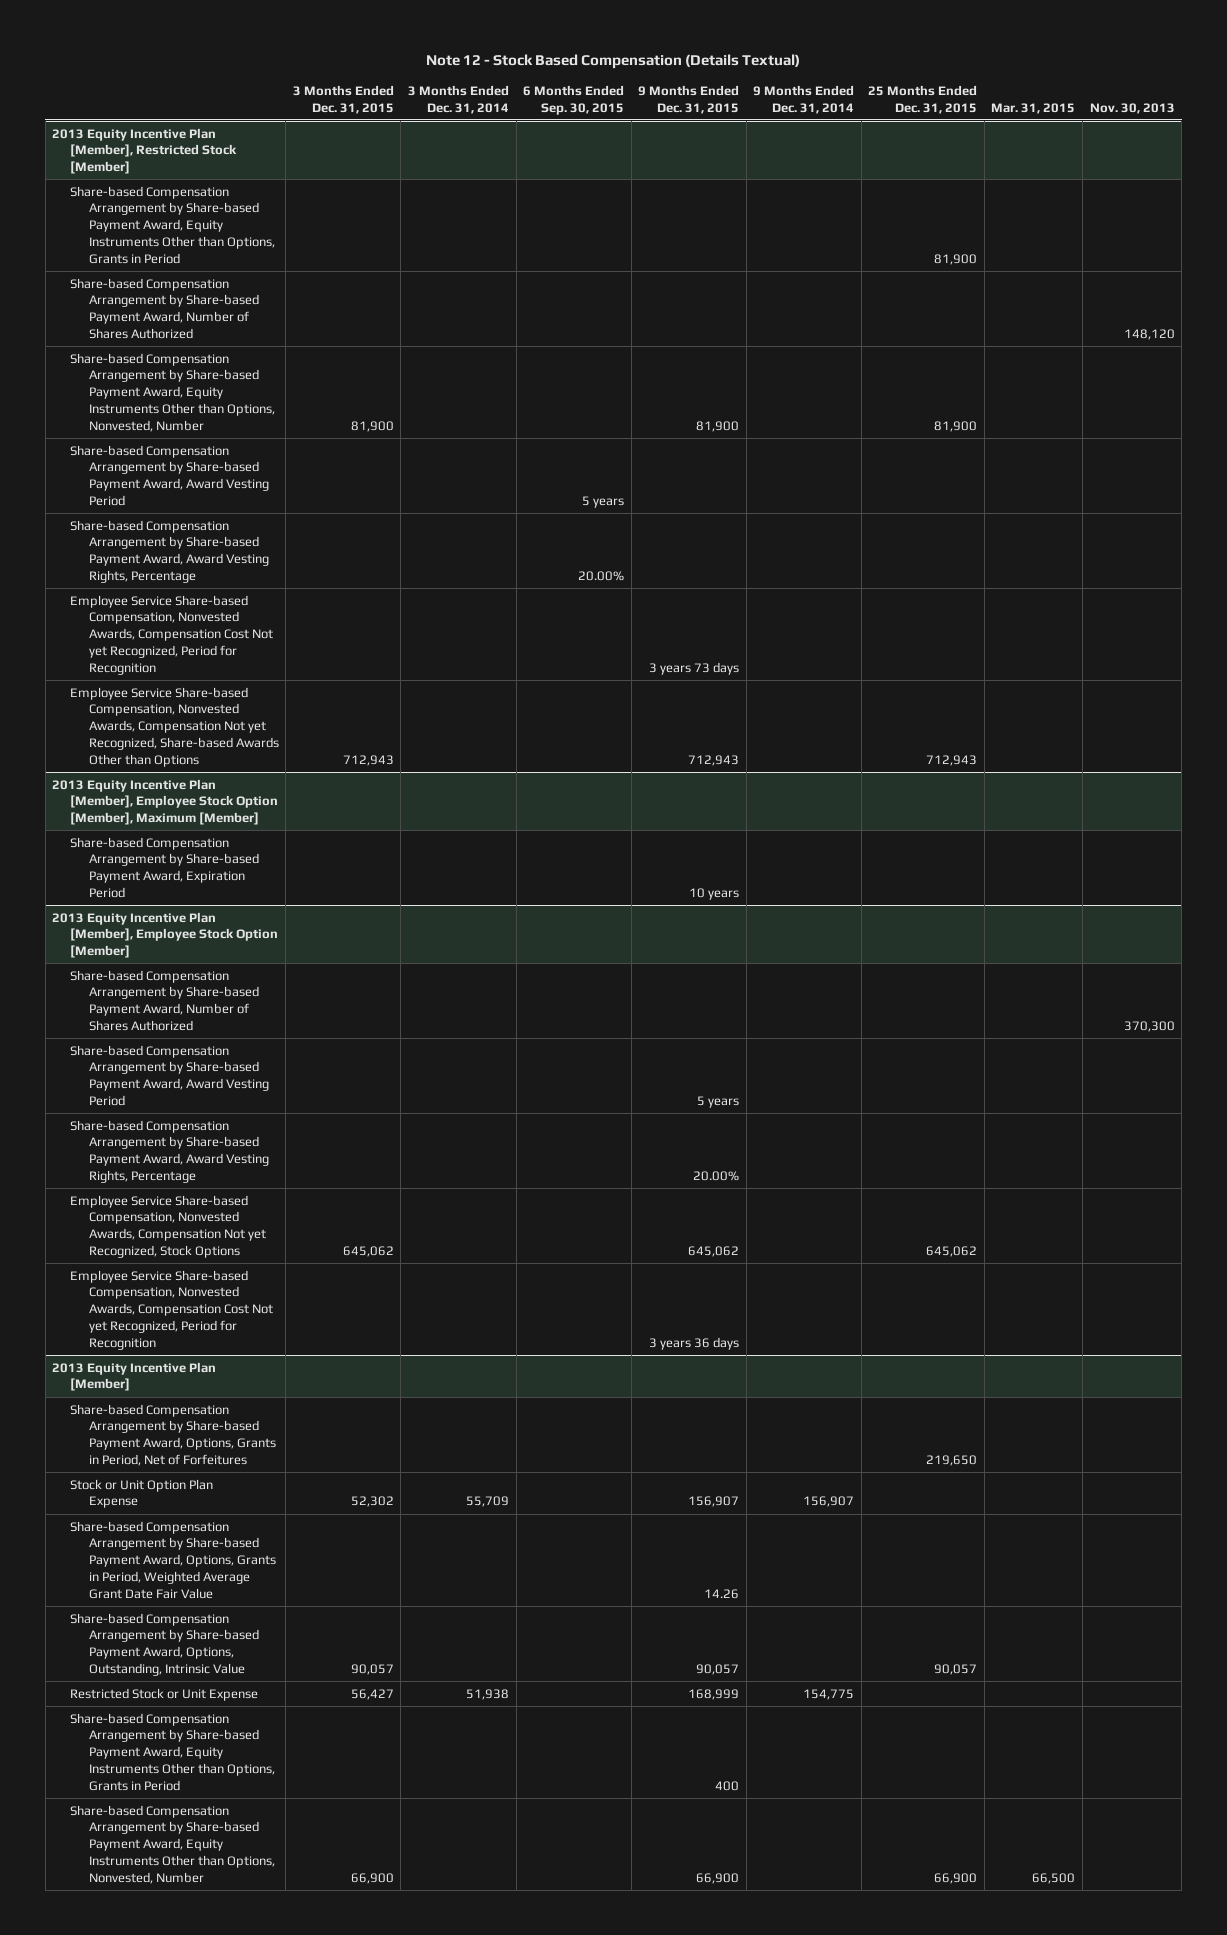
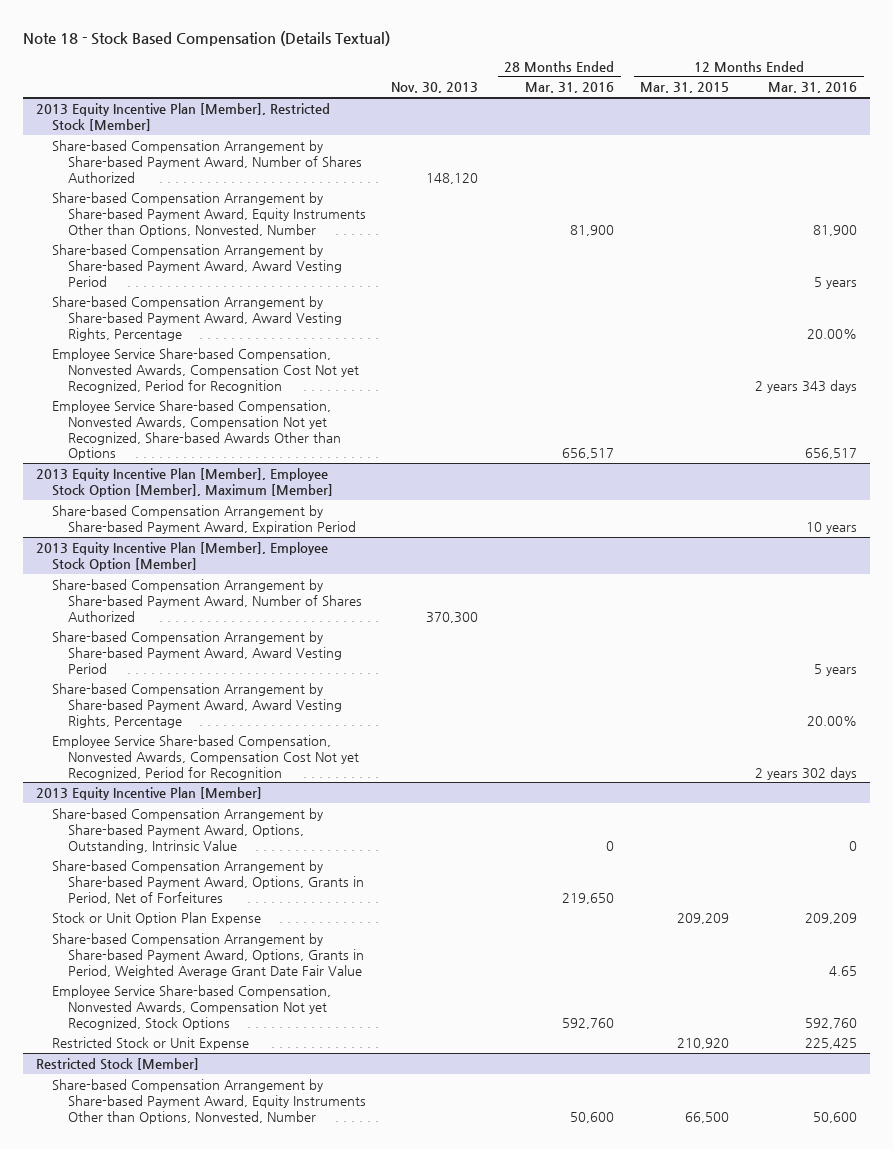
- Note 12 - Stock Based Compensation (Details Textual)
+ Note 18 - Stock Based Compensation (Details Textual)
- | 3 Months Ended Dec. 31, 2015 | 3 Months Ended Dec. 31, 2014 | 6 Months Ended Sep. 30, 2015 | 9 Months Ended Dec. 31, 2015 | 9 Months Ended Dec. 31, 2014 | 25 Months Ended Dec. 31, 2015 | Mar. 31, 2015 | Nov. 30, 2013
+ | Nov. 30, 2013 | 28 Months Ended Mar. 31, 2016 | 12 Months Ended Mar. 31, 2015 | 12 Months Ended Mar. 31, 2016
@ 2013 Equity Incentive Plan [Member], Restricted Stock [Member]
- Share-based Compensation Arrangement by Share-based Payment Award, Equity Instruments Other than Options, Grants in Period | | | | | | 81,900 | |
@ 2013 Equity Incentive Plan [Member], Employee Stock Option [Member]
- Employee Service Share-based Compensation, Nonvested Awards, Compensation Not yet Recognized, Stock Options | 645,062 | | | 645,062 | | 645,062 | |
@ 2013 Equity Incentive Plan [Member]
moved up: Share-based Compensation Arrangement by Share-based Payment Award, Options, Outstanding, Intrinsic Value | | 0 | | 0
+ Employee Service Share-based Compensation, Nonvested Awards, Compensation Not yet Recognized, Stock Options | | 592,760 | | 592,760
- Share-based Compensation Arrangement by Share-based Payment Award, Equity Instruments Other than Options, Grants in Period | | | | 400 | | | |
- Share-based Compensation Arrangement by Share-based Payment Award, Equity Instruments Other than Options, Nonvested, Number | 66,900 | | | 66,900 | | 66,900 | 66,500 |
+ Restricted Stock [Member]
+ Share-based Compensation Arrangement by Share-based Payment Award, Equity Instruments Other than Options, Nonvested, Number | | 50,600 | 66,500 | 50,600

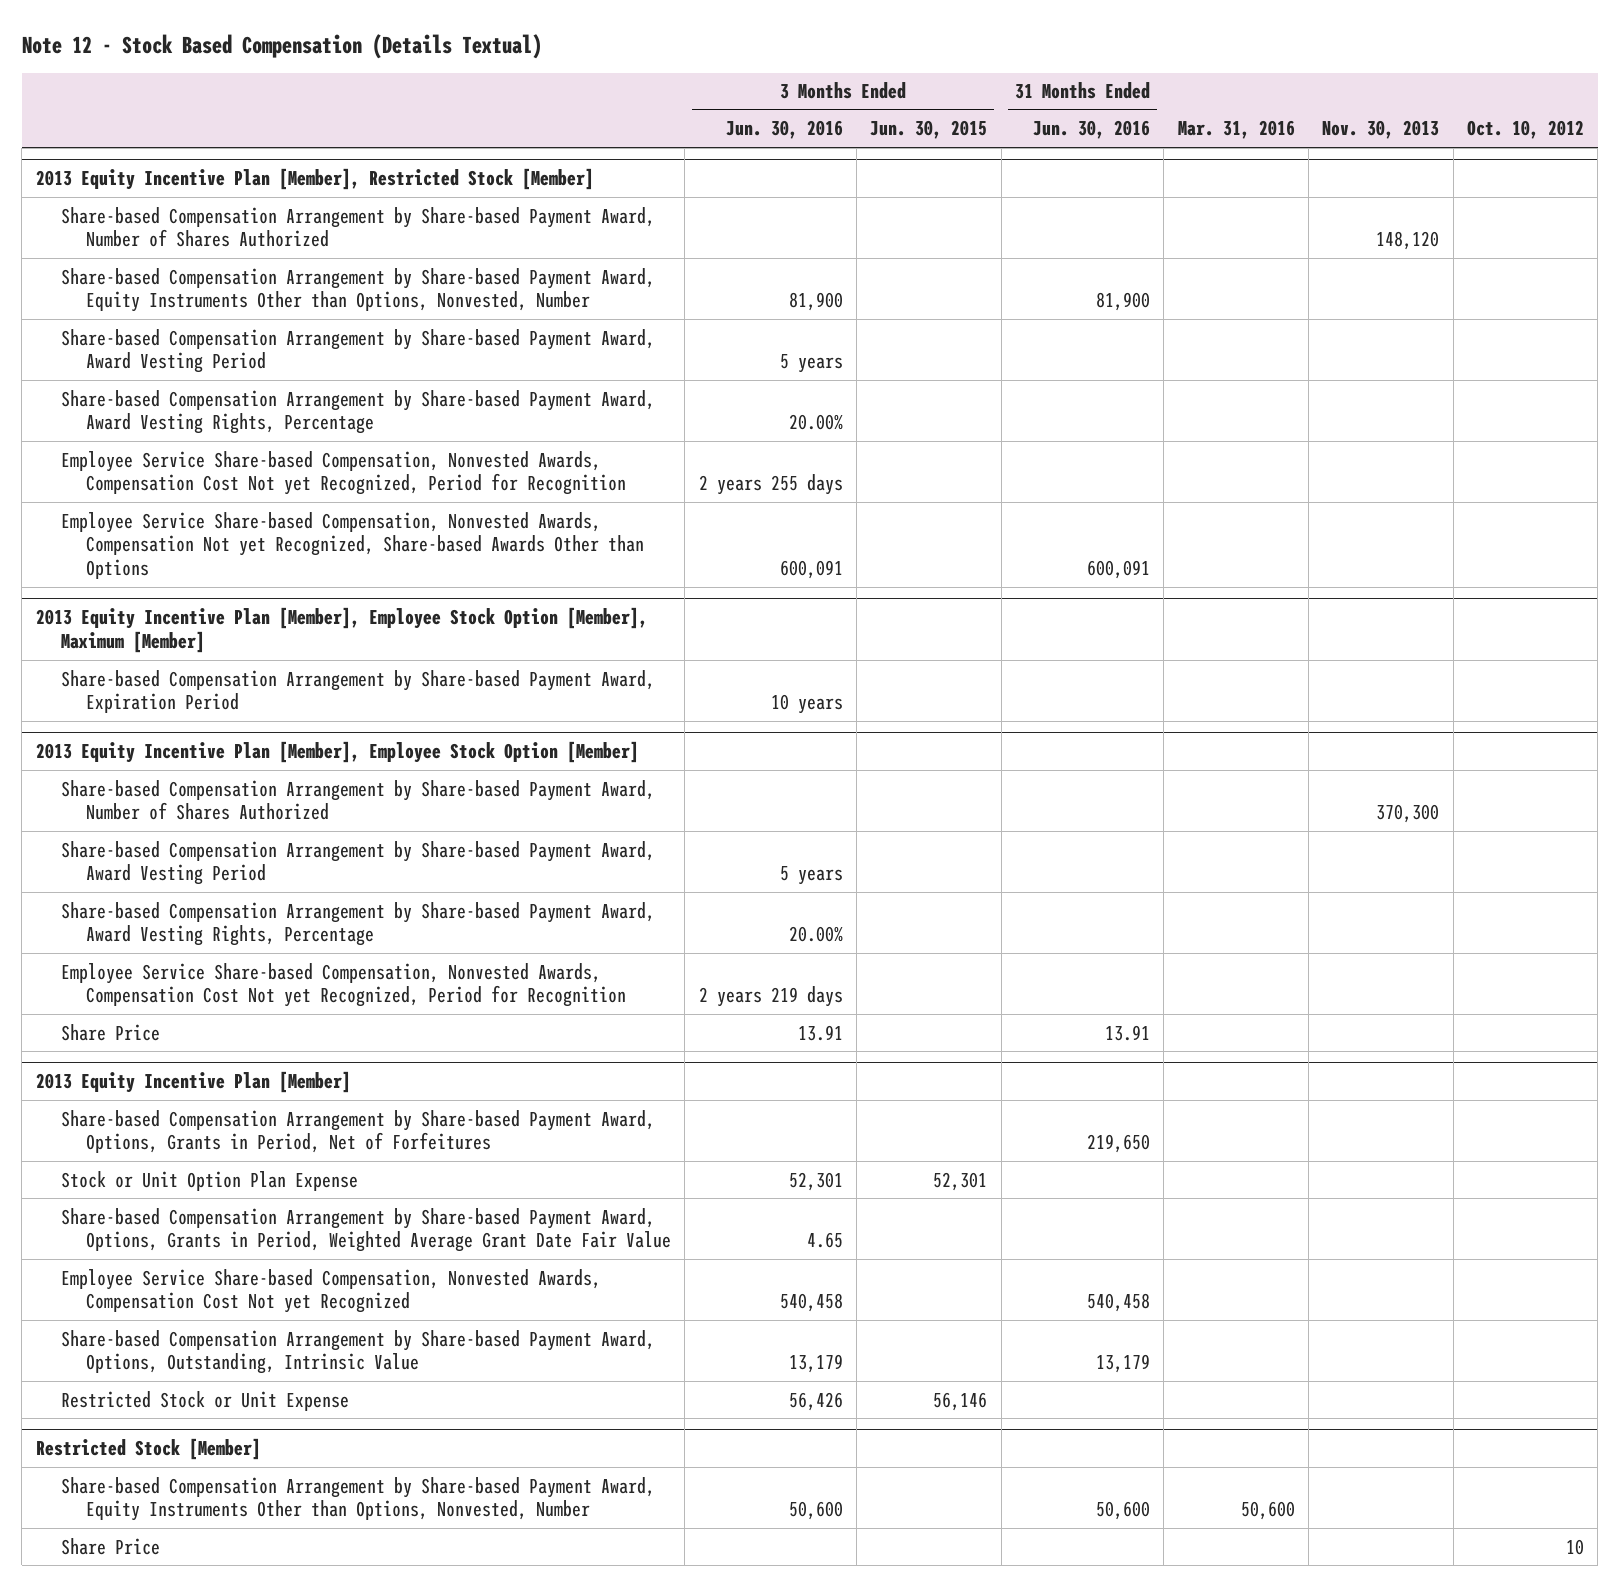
- Note 18 - Stock Based Compensation (Details Textual)
+ Note 12 - Stock Based Compensation (Details Textual)
- | Nov. 30, 2013 | 28 Months Ended Mar. 31, 2016 | 12 Months Ended Mar. 31, 2015 | 12 Months Ended Mar. 31, 2016
+ | 3 Months Ended Jun. 30, 2016 | 3 Months Ended Jun. 30, 2015 | 31 Months Ended Jun. 30, 2016 | Mar. 31, 2016 | Nov. 30, 2013 | Oct. 10, 2012
@ 2013 Equity Incentive Plan [Member], Employee Stock Option [Member]
+ Share Price | 13.91 | | 13.91 | | |
@ 2013 Equity Incentive Plan [Member]
- Employee Service Share-based Compensation, Nonvested Awards, Compensation Not yet Recognized, Stock Options | | 592,760 | | 592,760
+ Employee Service Share-based Compensation, Nonvested Awards, Compensation Cost Not yet Recognized | 540,458 | | 540,458 | | |
moved down: Share-based Compensation Arrangement by Share-based Payment Award, Options, Outstanding, Intrinsic Value | 13,179 | | 13,179 | | |
@ Restricted Stock [Member]
+ Share Price | | | | | | 10

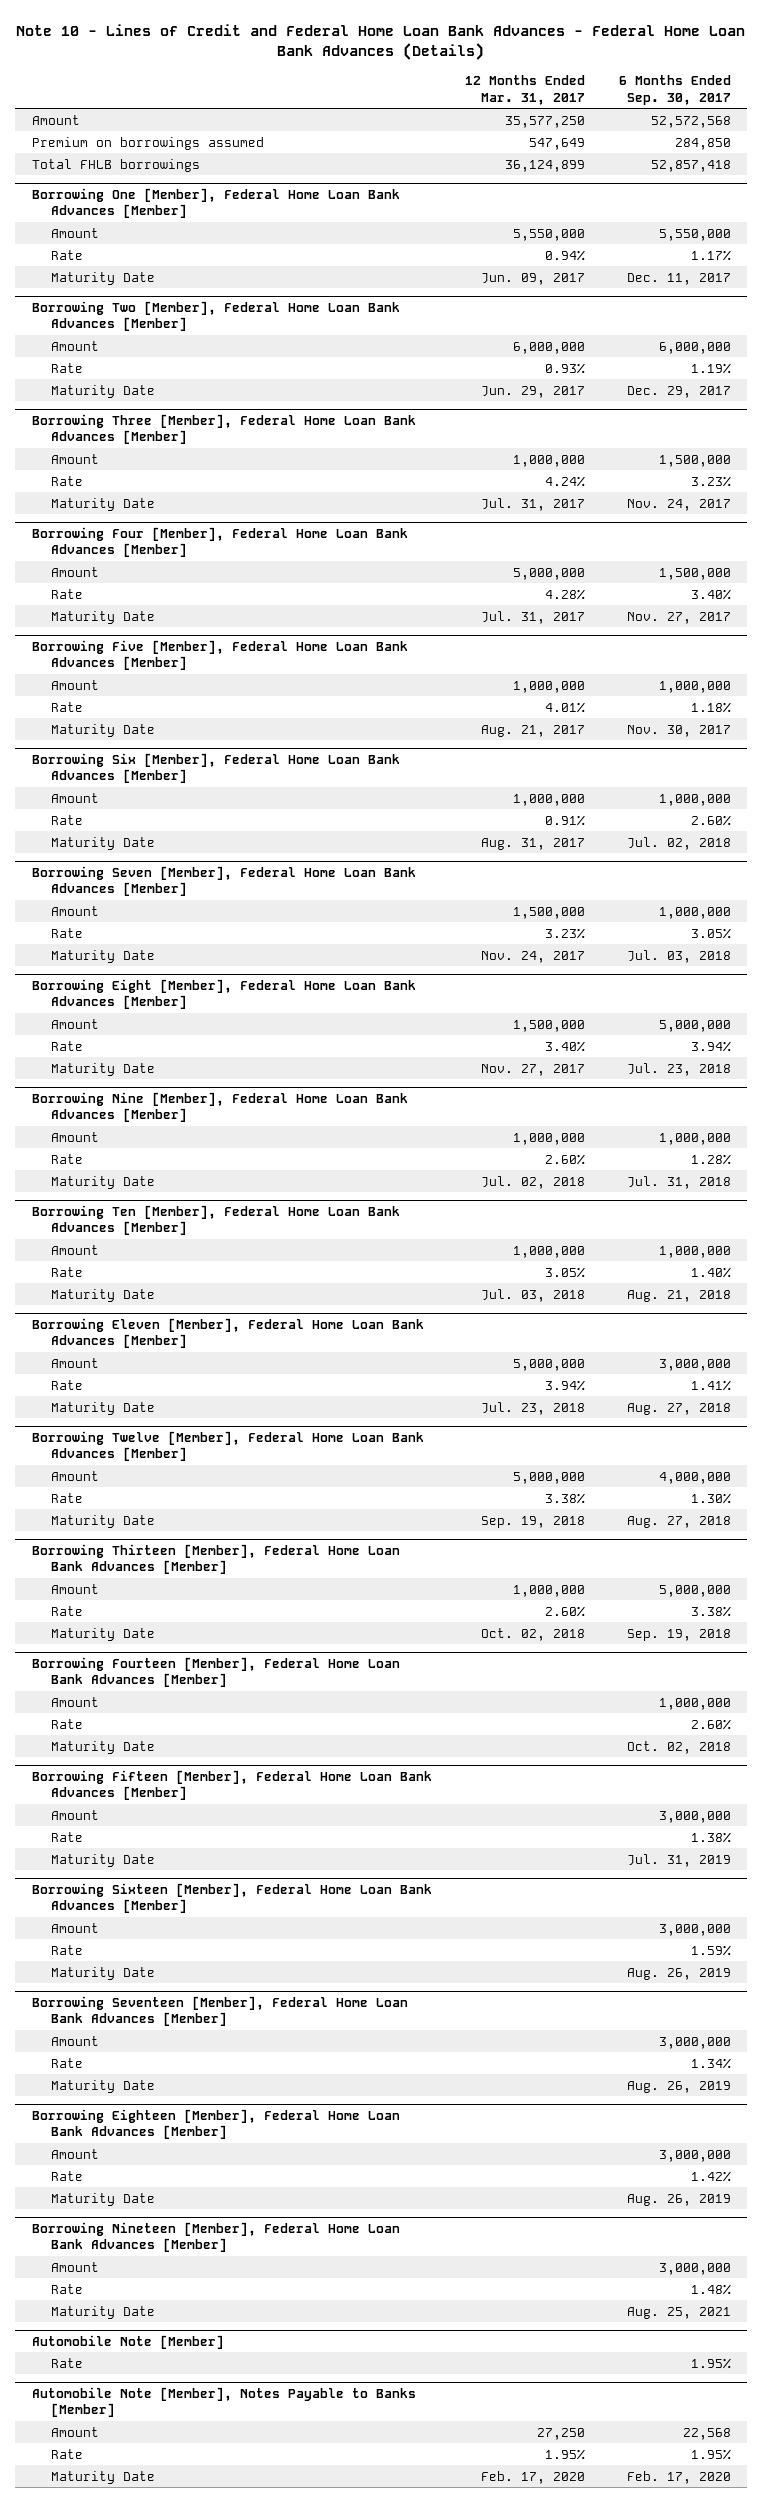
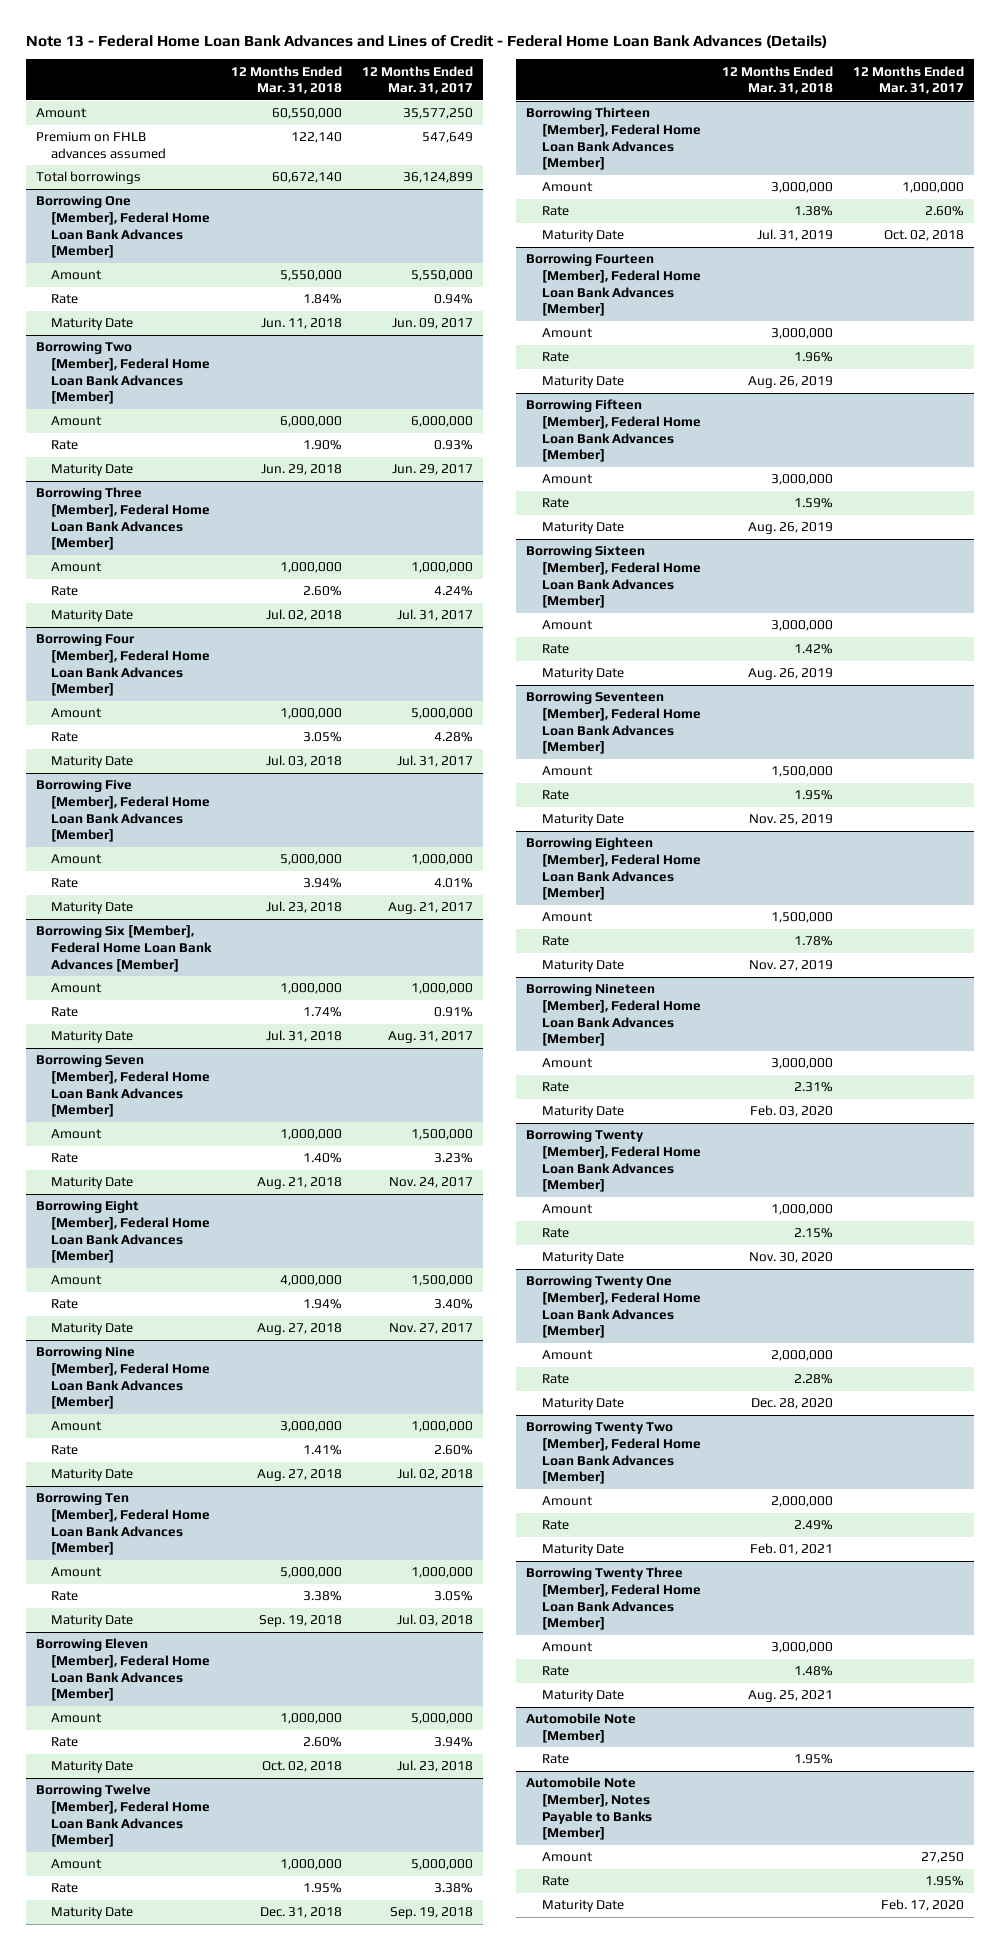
- Note 10 - Lines of Credit and Federal Home Loan Bank Advances - Federal Home Loan Bank Advances (Details)
+ Note 13 - Federal Home Loan Bank Advances and Lines of Credit - Federal Home Loan Bank Advances (Details)
- | 12 Months Ended Mar. 31, 2017 | 6 Months Ended Sep. 30, 2017
+ | 12 Months Ended Mar. 31, 2018 | 12 Months Ended Mar. 31, 2017
- Premium on borrowings assumed | 547,649 | 284,850
- Total FHLB borrowings | 36,124,899 | 52,857,418
+ Premium on FHLB advances assumed | 122,140 | 547,649
+ Total borrowings | 60,672,140 | 36,124,899
+ Borrowing Twenty [Member], Federal Home Loan Bank Advances [Member]
+ Amount | 1,000,000 |
+ Rate | 2.15% |
+ Maturity Date | Nov. 30, 2020 |
+ Borrowing Twenty One [Member], Federal Home Loan Bank Advances [Member]
+ Amount | 2,000,000 |
+ Rate | 2.28% |
+ Maturity Date | Dec. 28, 2020 |
+ Borrowing Twenty Two [Member], Federal Home Loan Bank Advances [Member]
+ Amount | 2,000,000 |
+ Rate | 2.49% |
+ Maturity Date | Feb. 01, 2021 |
+ Borrowing Twenty Three [Member], Federal Home Loan Bank Advances [Member]
+ Amount | 3,000,000 |
+ Rate | 1.48% |
+ Maturity Date | Aug. 25, 2021 |

